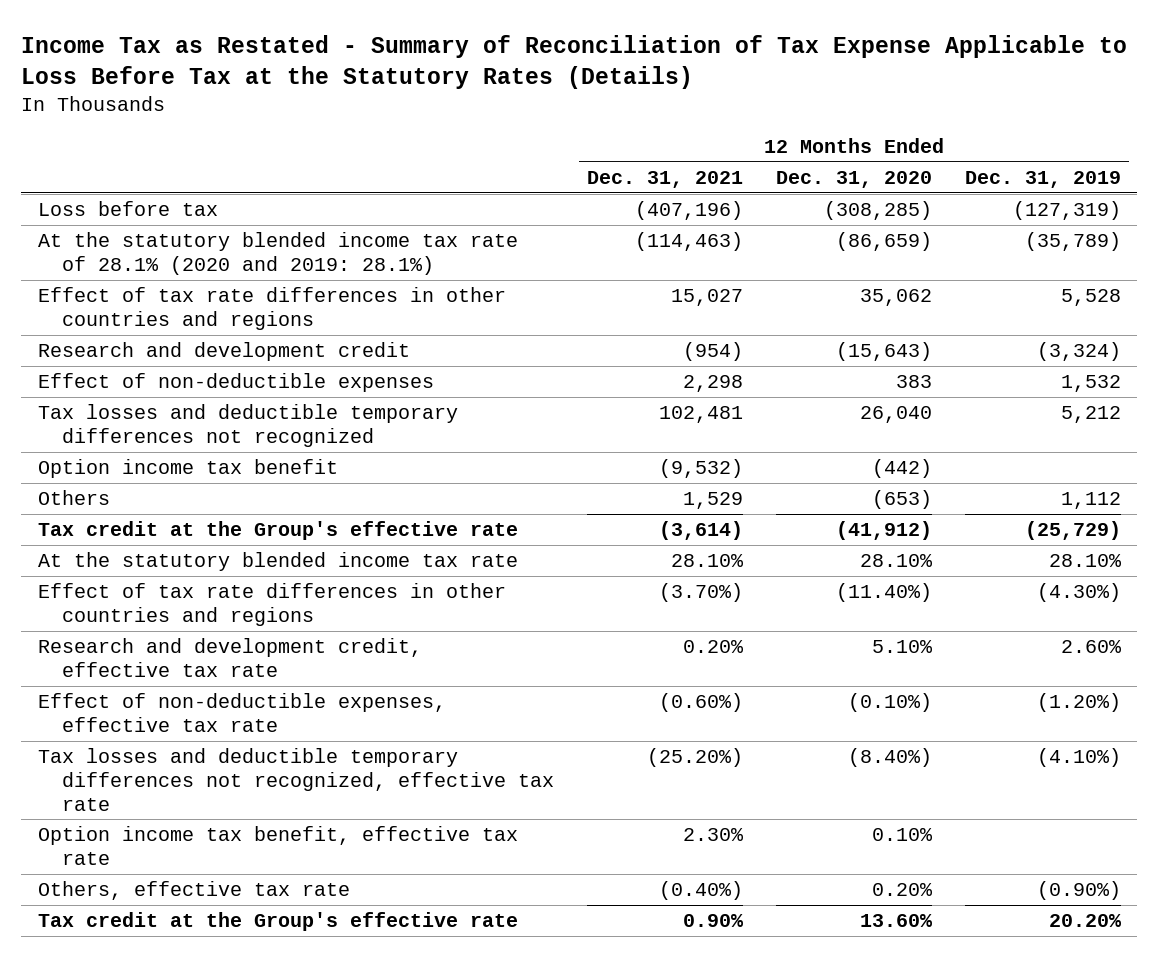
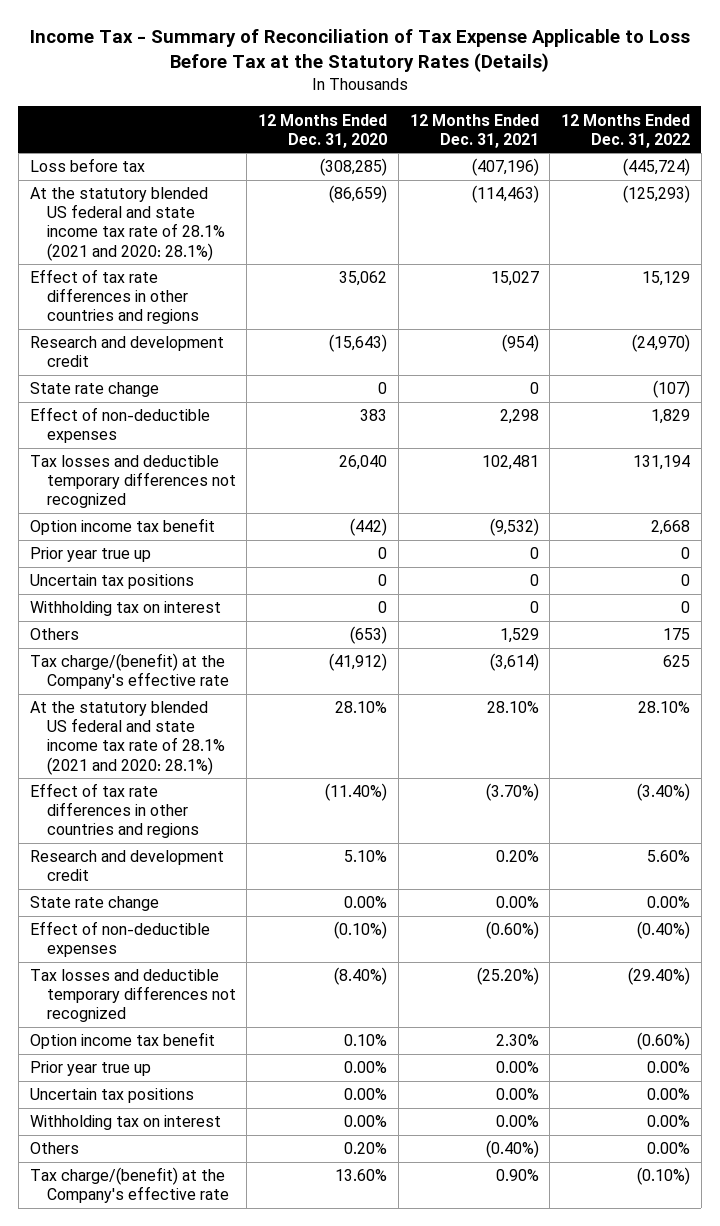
- Income Tax as Restated - Summary of Reconciliation of Tax Expense Applicable to Loss Before Tax at the Statutory Rates (Details)
+ Income Tax - Summary of Reconciliation of Tax Expense Applicable to Loss Before Tax at the Statutory Rates (Details)
- | 12 Months Ended Dec. 31, 2021 | 12 Months Ended Dec. 31, 2020 | 12 Months Ended Dec. 31, 2019
+ | 12 Months Ended Dec. 31, 2020 | 12 Months Ended Dec. 31, 2021 | 12 Months Ended Dec. 31, 2022
- At the statutory blended income tax rate of 28.1% (2020 and 2019: 28.1%) | (114,463) | (86,659) | (35,789)
+ At the statutory blended US federal and state income tax rate of 28.1% (2021 and 2020: 28.1%) | (86,659) | (114,463) | (125,293)
+ State rate change | 0 | 0 | (107)
+ Prior year true up | 0 | 0 | 0
+ Uncertain tax positions | 0 | 0 | 0
+ Withholding tax on interest | 0 | 0 | 0
- Tax credit at the Group's effective rate | (3,614) | (41,912) | (25,729)
- At the statutory blended income tax rate | 28.10% | 28.10% | 28.10%
+ Tax charge/(benefit) at the Company's effective rate | (41,912) | (3,614) | 625
+ At the statutory blended US federal and state income tax rate of 28.1% (2021 and 2020: 28.1%) | 28.10% | 28.10% | 28.10%
- Research and development credit, effective tax rate | 0.20% | 5.10% | 2.60%
- Effect of non-deductible expenses, effective tax rate | (0.60%) | (0.10%) | (1.20%)
- Tax losses and deductible temporary differences not recognized, effective tax rate | (25.20%) | (8.40%) | (4.10%)
- Option income tax benefit, effective tax rate | 2.30% | 0.10% |
- Others, effective tax rate | (0.40%) | 0.20% | (0.90%)
- Tax credit at the Group's effective rate | 0.90% | 13.60% | 20.20%
+ Research and development credit | 5.10% | 0.20% | 5.60%
+ State rate change | 0.00% | 0.00% | 0.00%
+ Effect of non-deductible expenses | (0.10%) | (0.60%) | (0.40%)
+ Tax losses and deductible temporary differences not recognized | (8.40%) | (25.20%) | (29.40%)
+ Option income tax benefit | 0.10% | 2.30% | (0.60%)
+ Prior year true up | 0.00% | 0.00% | 0.00%
+ Uncertain tax positions | 0.00% | 0.00% | 0.00%
+ Withholding tax on interest | 0.00% | 0.00% | 0.00%
+ Others | 0.20% | (0.40%) | 0.00%
+ Tax charge/(benefit) at the Company's effective rate | 13.60% | 0.90% | (0.10%)

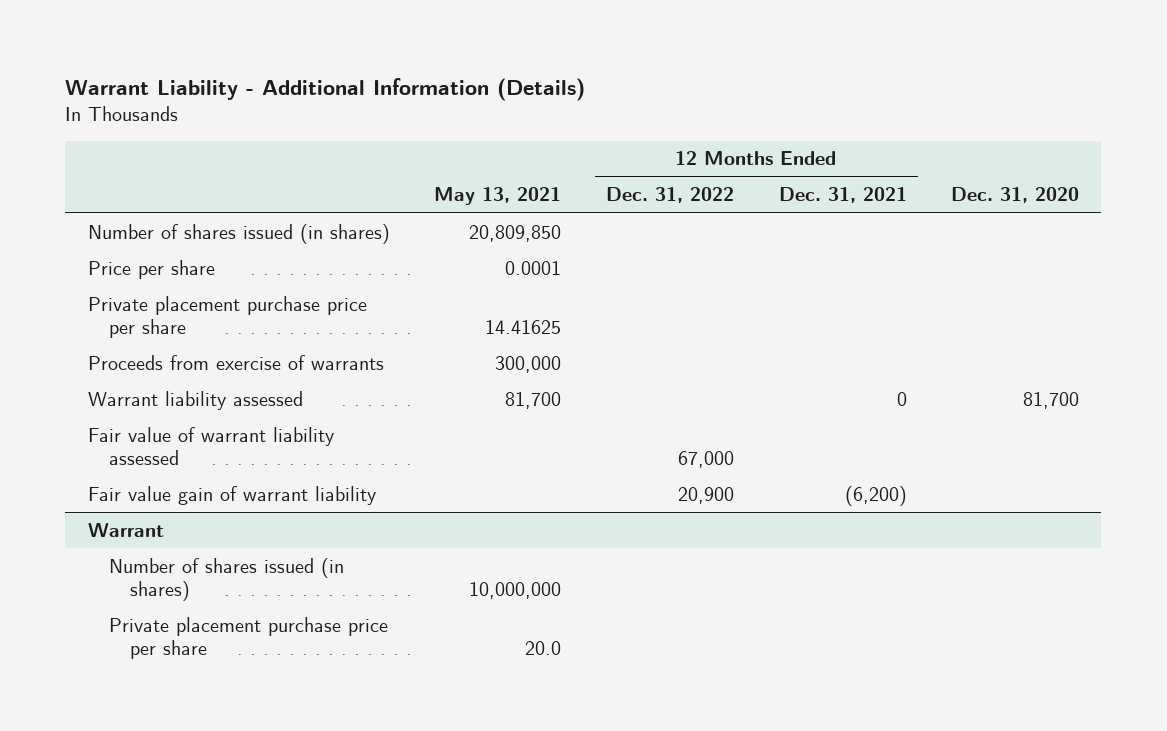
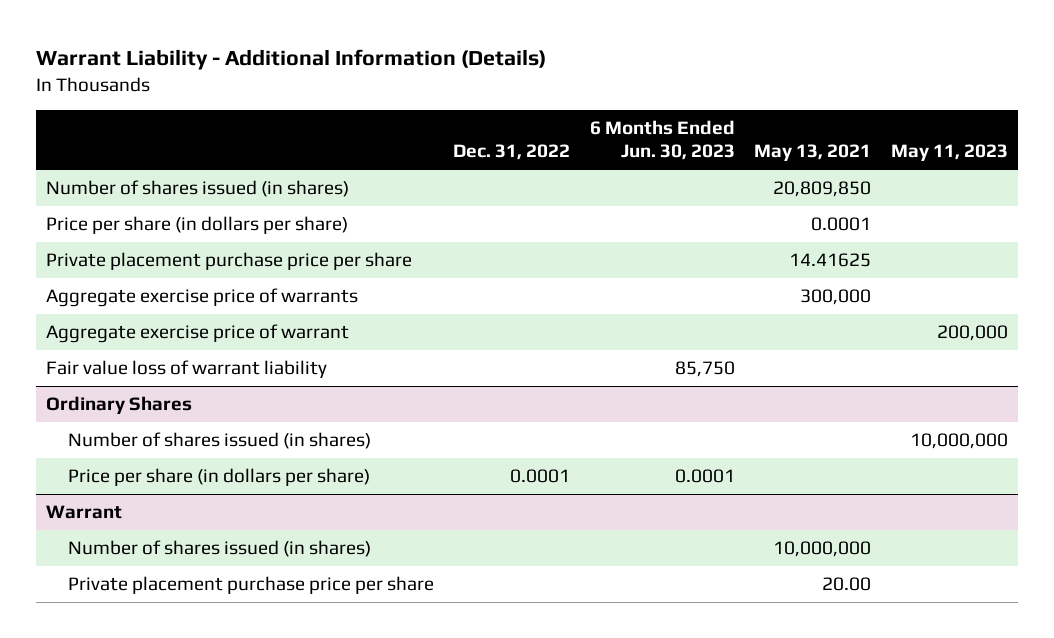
- | May 13, 2021 | 12 Months Ended Dec. 31, 2022 | 12 Months Ended Dec. 31, 2021 | Dec. 31, 2020
+ | Dec. 31, 2022 | 6 Months Ended Jun. 30, 2023 | May 13, 2021 | May 11, 2023
- Price per share | 0.0001 | | |
+ Price per share (in dollars per share) | | | 0.0001 |
- Proceeds from exercise of warrants | 300,000 | | |
- Warrant liability assessed | 81,700 | | 0 | 81,700
- Fair value of warrant liability assessed | | 67,000 | |
- Fair value gain of warrant liability | | 20,900 | (6,200) |
+ Aggregate exercise price of warrants | | | 300,000 |
+ Aggregate exercise price of warrant | | | | 200,000
+ Fair value loss of warrant liability | | 85,750 | |
+ Ordinary Shares
+ Number of shares issued (in shares) | | | | 10,000,000
+ Price per share (in dollars per share) | 0.0001 | 0.0001 | |
@ Warrant
- Private placement purchase price per share | 20.0 | | |
+ Private placement purchase price per share | | | 20.00 |

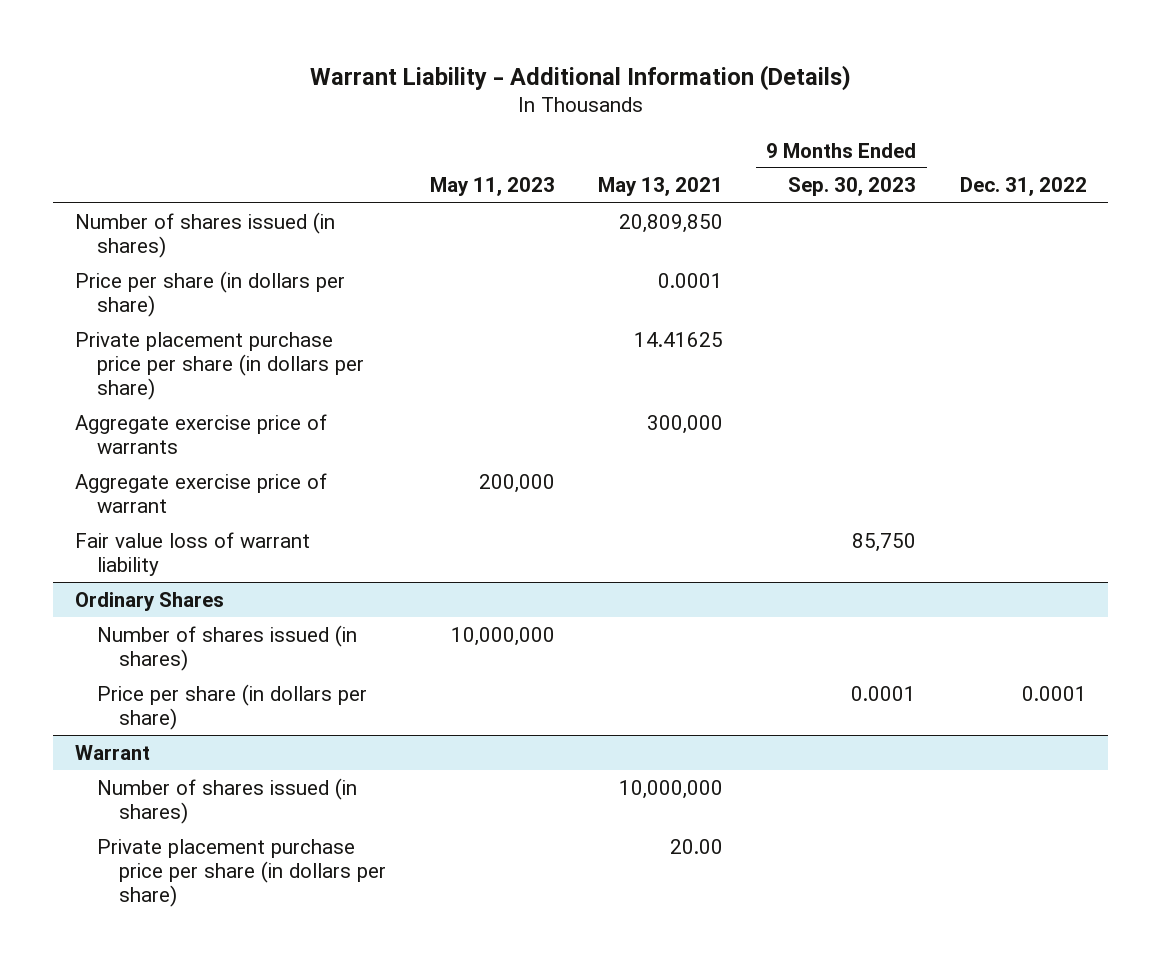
- | Dec. 31, 2022 | 6 Months Ended Jun. 30, 2023 | May 13, 2021 | May 11, 2023
+ | May 11, 2023 | May 13, 2021 | 9 Months Ended Sep. 30, 2023 | Dec. 31, 2022
- Private placement purchase price per share | | | 14.41625 |
+ Private placement purchase price per share (in dollars per share) | | 14.41625 | |
@ Warrant
- Private placement purchase price per share | | | 20.00 |
+ Private placement purchase price per share (in dollars per share) | | 20.00 | |

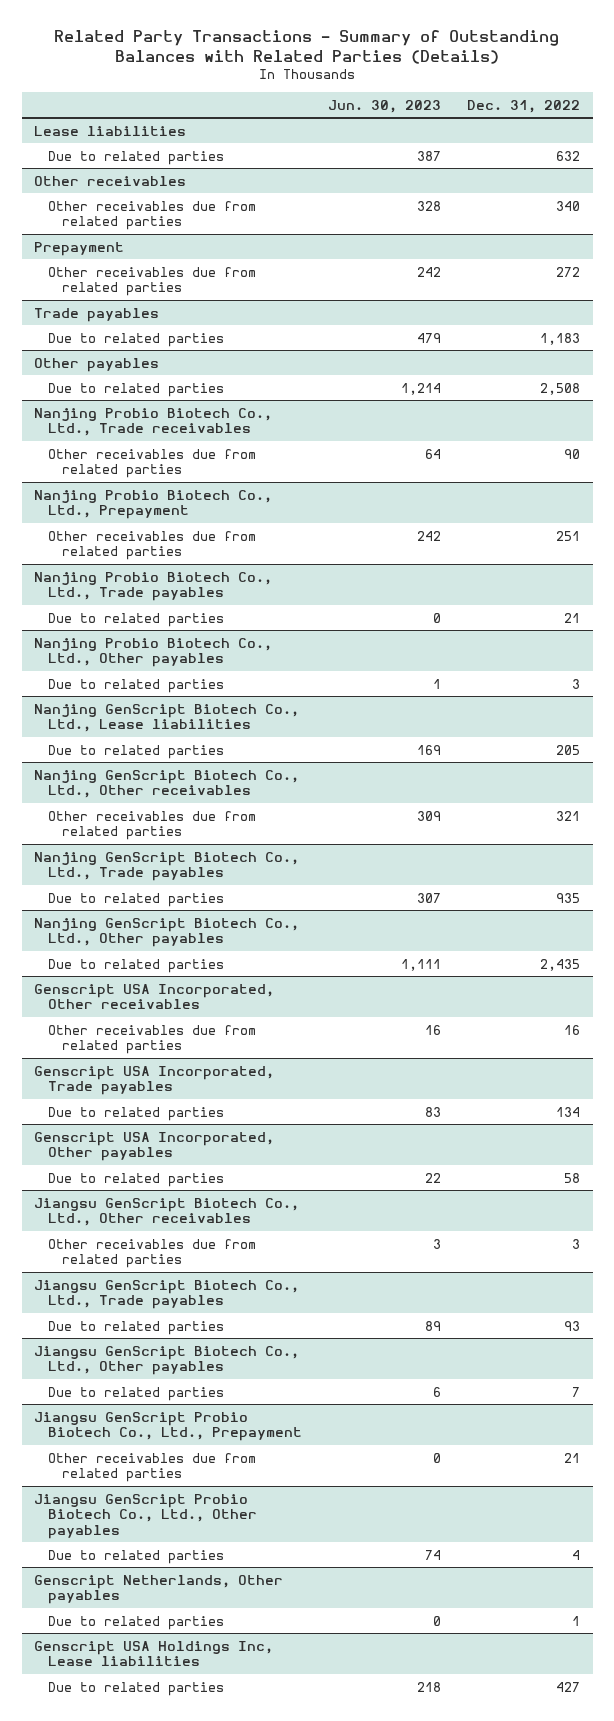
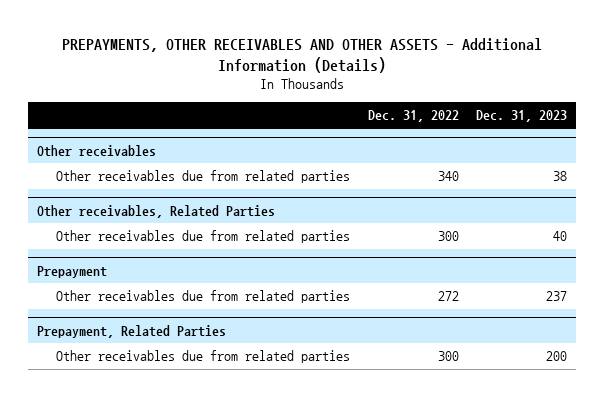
- Related Party Transactions - Summary of Outstanding Balances with Related Parties (Details)
+ PREPAYMENTS, OTHER RECEIVABLES AND OTHER ASSETS - Additional Information (Details)
- | Jun. 30, 2023 | Dec. 31, 2022
+ | Dec. 31, 2022 | Dec. 31, 2023
- Lease liabilities
- Due to related parties | 387 | 632
+ Other receivables, Related Parties
+ Other receivables due from related parties | 300 | 40
- Trade payables
- Due to related parties | 479 | 1,183
- Other payables
- Due to related parties | 1,214 | 2,508
- Nanjing Probio Biotech Co., Ltd., Trade receivables
- Other receivables due from related parties | 64 | 90
- Nanjing Probio Biotech Co., Ltd., Prepayment
- Other receivables due from related parties | 242 | 251
- Nanjing Probio Biotech Co., Ltd., Trade payables
- Due to related parties | 0 | 21
- Nanjing Probio Biotech Co., Ltd., Other payables
- Due to related parties | 1 | 3
- Nanjing GenScript Biotech Co., Ltd., Lease liabilities
- Due to related parties | 169 | 205
- Nanjing GenScript Biotech Co., Ltd., Other receivables
- Other receivables due from related parties | 309 | 321
- Nanjing GenScript Biotech Co., Ltd., Trade payables
- Due to related parties | 307 | 935
- Nanjing GenScript Biotech Co., Ltd., Other payables
- Due to related parties | 1,111 | 2,435
- Genscript USA Incorporated, Other receivables
- Other receivables due from related parties | 16 | 16
- Genscript USA Incorporated, Trade payables
- Due to related parties | 83 | 134
- Genscript USA Incorporated, Other payables
- Due to related parties | 22 | 58
- Jiangsu GenScript Biotech Co., Ltd., Other receivables
- Other receivables due from related parties | 3 | 3
- Jiangsu GenScript Biotech Co., Ltd., Trade payables
- Due to related parties | 89 | 93
- Jiangsu GenScript Biotech Co., Ltd., Other payables
- Due to related parties | 6 | 7
- Jiangsu GenScript Probio Biotech Co., Ltd., Prepayment
- Other receivables due from related parties | 0 | 21
- Jiangsu GenScript Probio Biotech Co., Ltd., Other payables
- Due to related parties | 74 | 4
- Genscript Netherlands, Other payables
- Due to related parties | 0 | 1
- Genscript USA Holdings Inc, Lease liabilities
- Due to related parties | 218 | 427
+ Prepayment, Related Parties
+ Other receivables due from related parties | 300 | 200

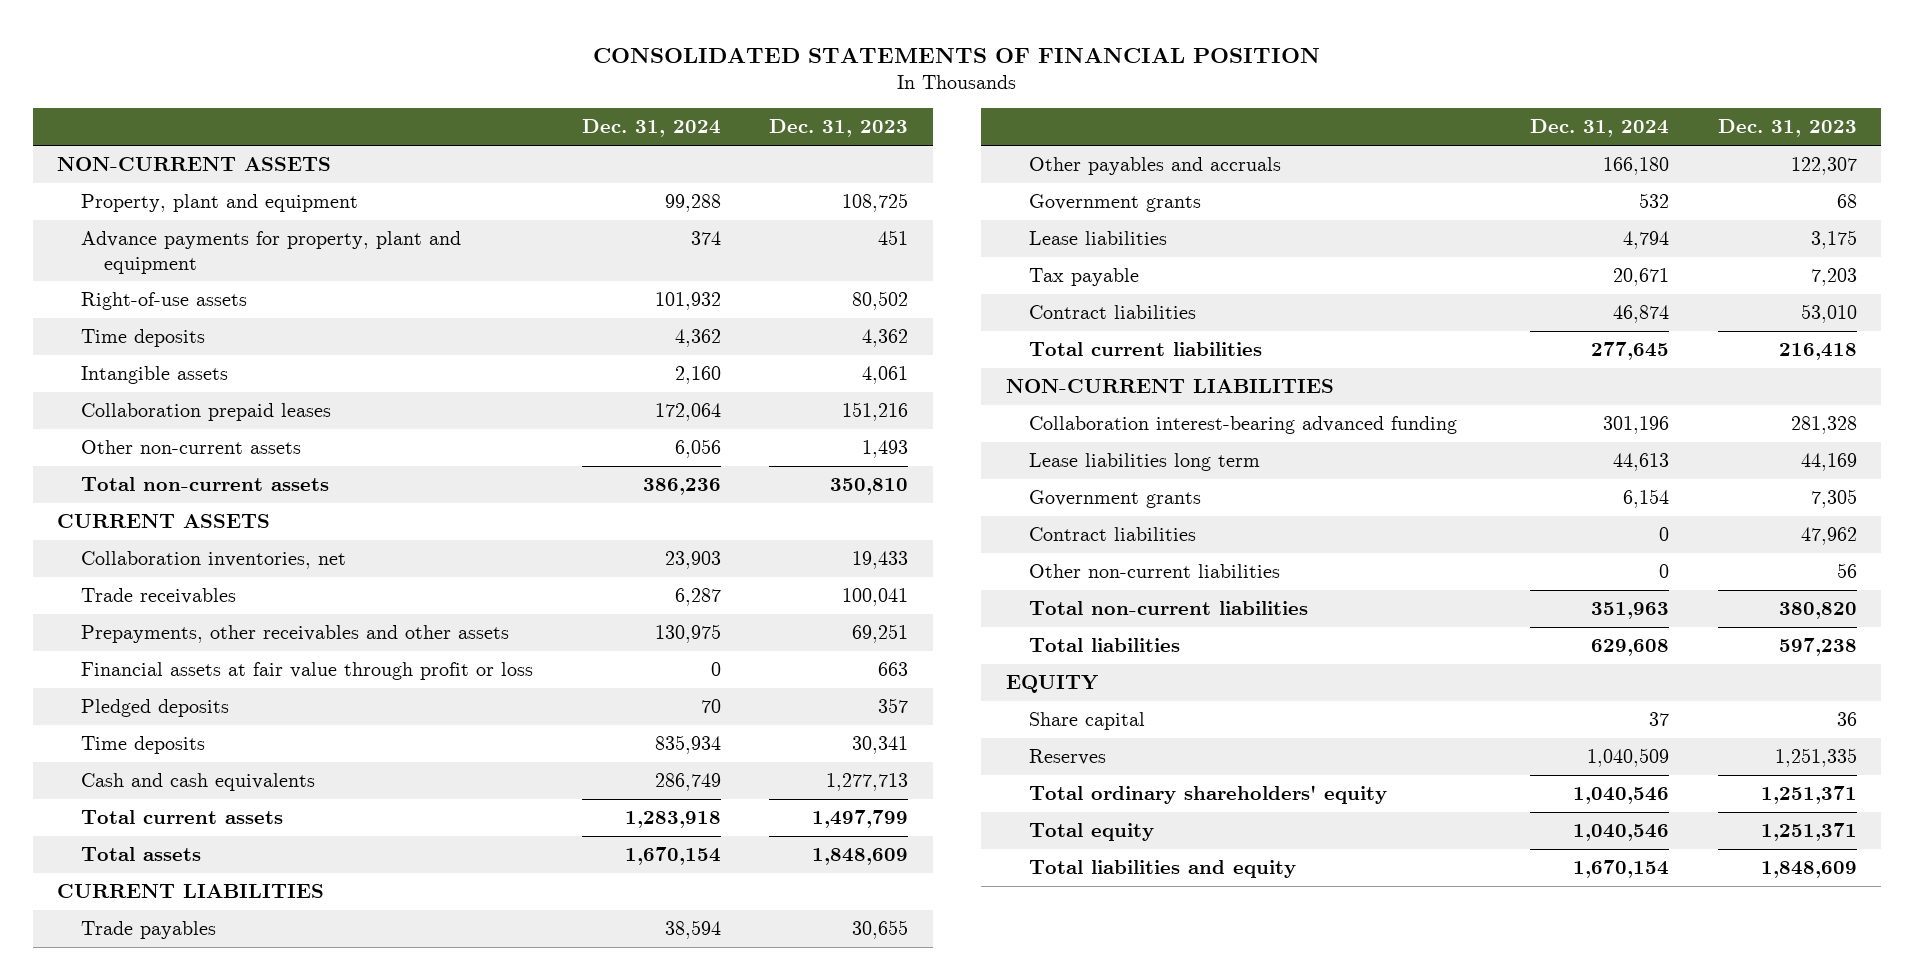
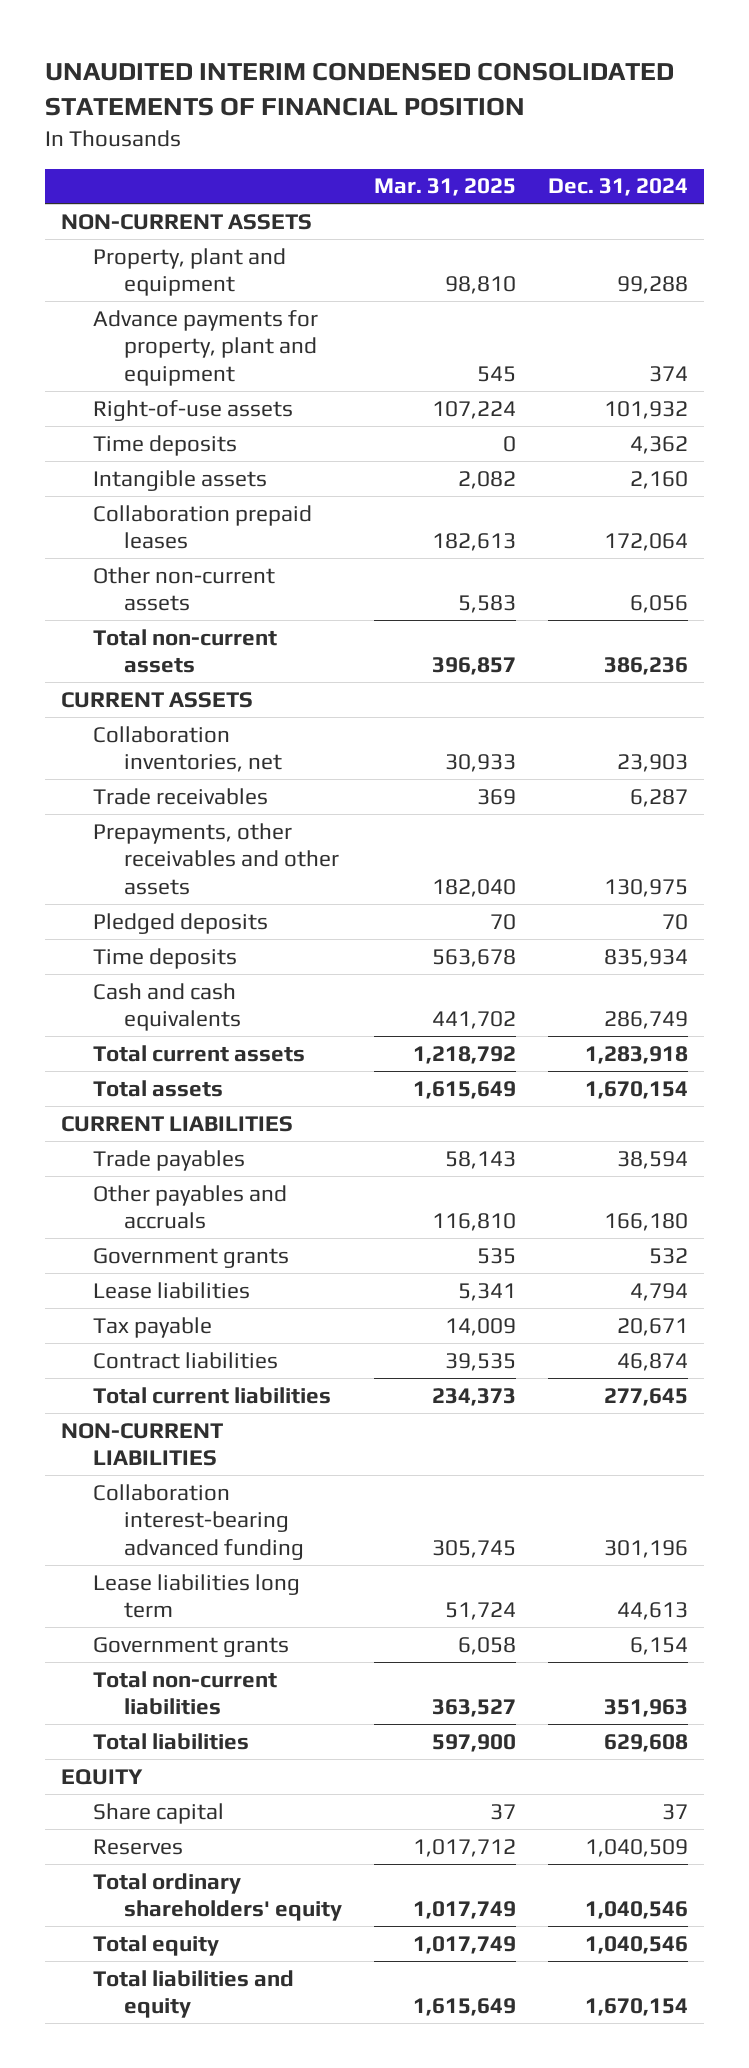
- CONSOLIDATED STATEMENTS OF FINANCIAL POSITION
+ UNAUDITED INTERIM CONDENSED CONSOLIDATED STATEMENTS OF FINANCIAL POSITION
- | Dec. 31, 2024 | Dec. 31, 2023
+ | Mar. 31, 2025 | Dec. 31, 2024
- Financial assets at fair value through profit or loss | 0 | 663
- Contract liabilities | 0 | 47,962
- Other non-current liabilities | 0 | 56

